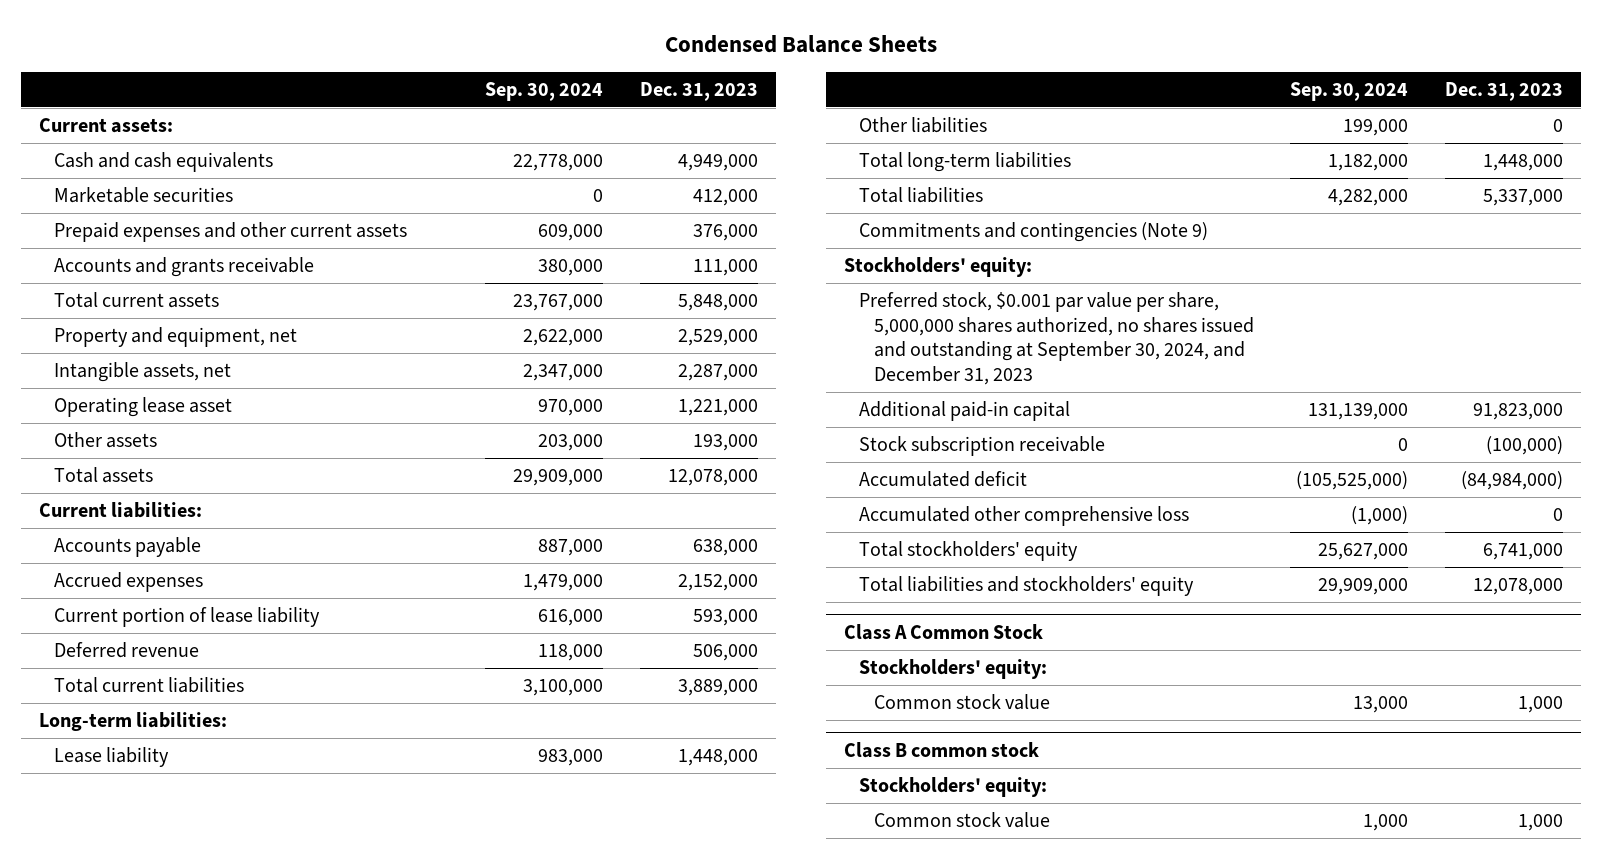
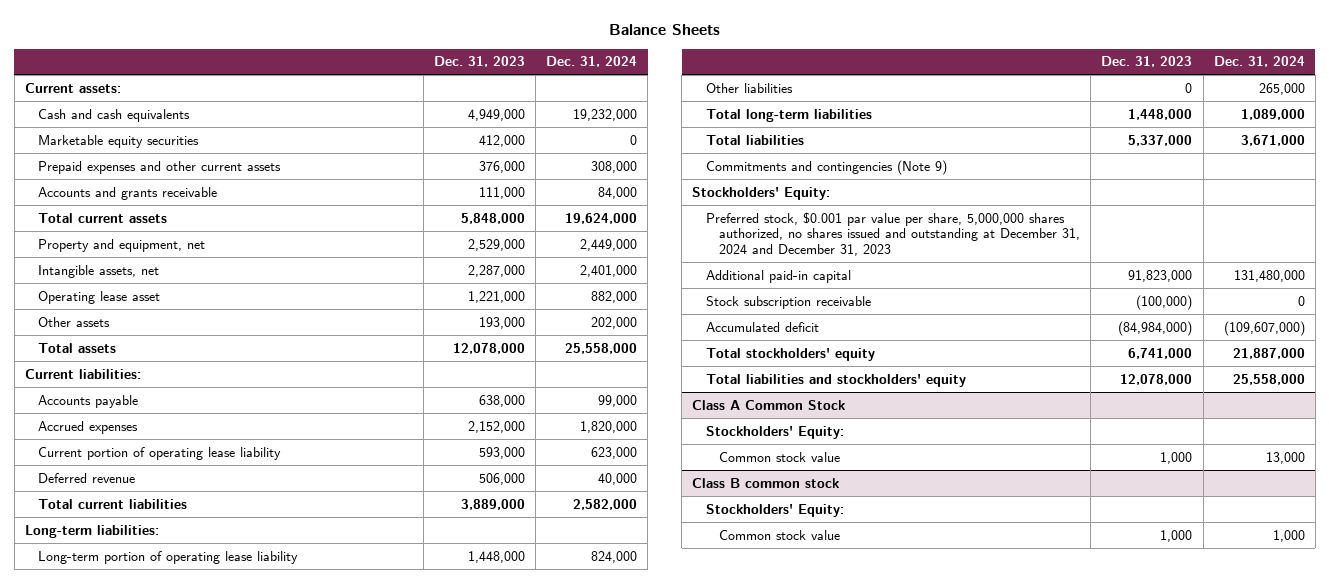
- Condensed Balance Sheets
+ Balance Sheets
- | Sep. 30, 2024 | Dec. 31, 2023
+ | Dec. 31, 2023 | Dec. 31, 2024
- Marketable securities | 0 | 412,000
+ Marketable equity securities | 412,000 | 0
- Current portion of lease liability | 616,000 | 593,000
+ Current portion of operating lease liability | 593,000 | 623,000
- Lease liability | 983,000 | 1,448,000
+ Long-term portion of operating lease liability | 1,448,000 | 824,000
- Stockholders' equity:
- Preferred stock, $0.001 par value per share, 5,000,000 shares authorized, no shares issued and outstanding at September 30, 2024, and December 31, 2023
+ Stockholders' Equity:
+ Preferred stock, $0.001 par value per share, 5,000,000 shares authorized, no shares issued and outstanding at December 31, 2024 and December 31, 2023
- Accumulated other comprehensive loss | (1,000) | 0
@ Class A Common Stock
- Stockholders' equity:
+ Stockholders' Equity:
@ Class B common stock
- Stockholders' equity:
+ Stockholders' Equity:

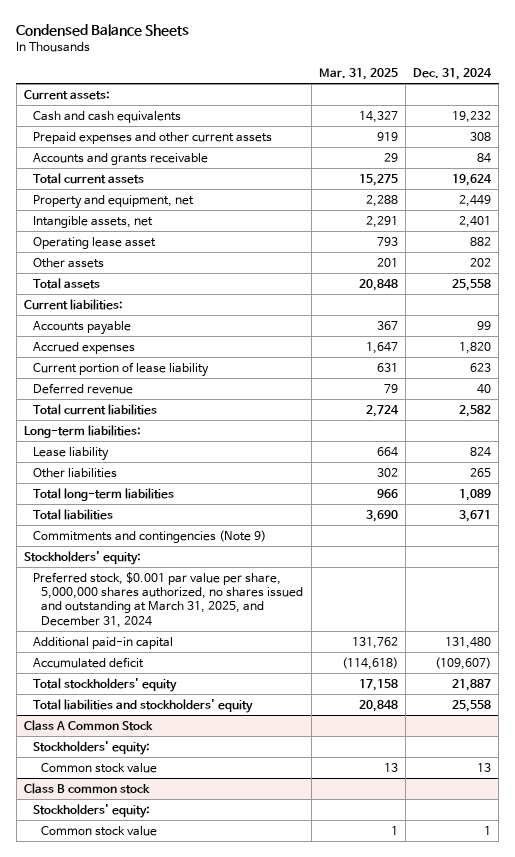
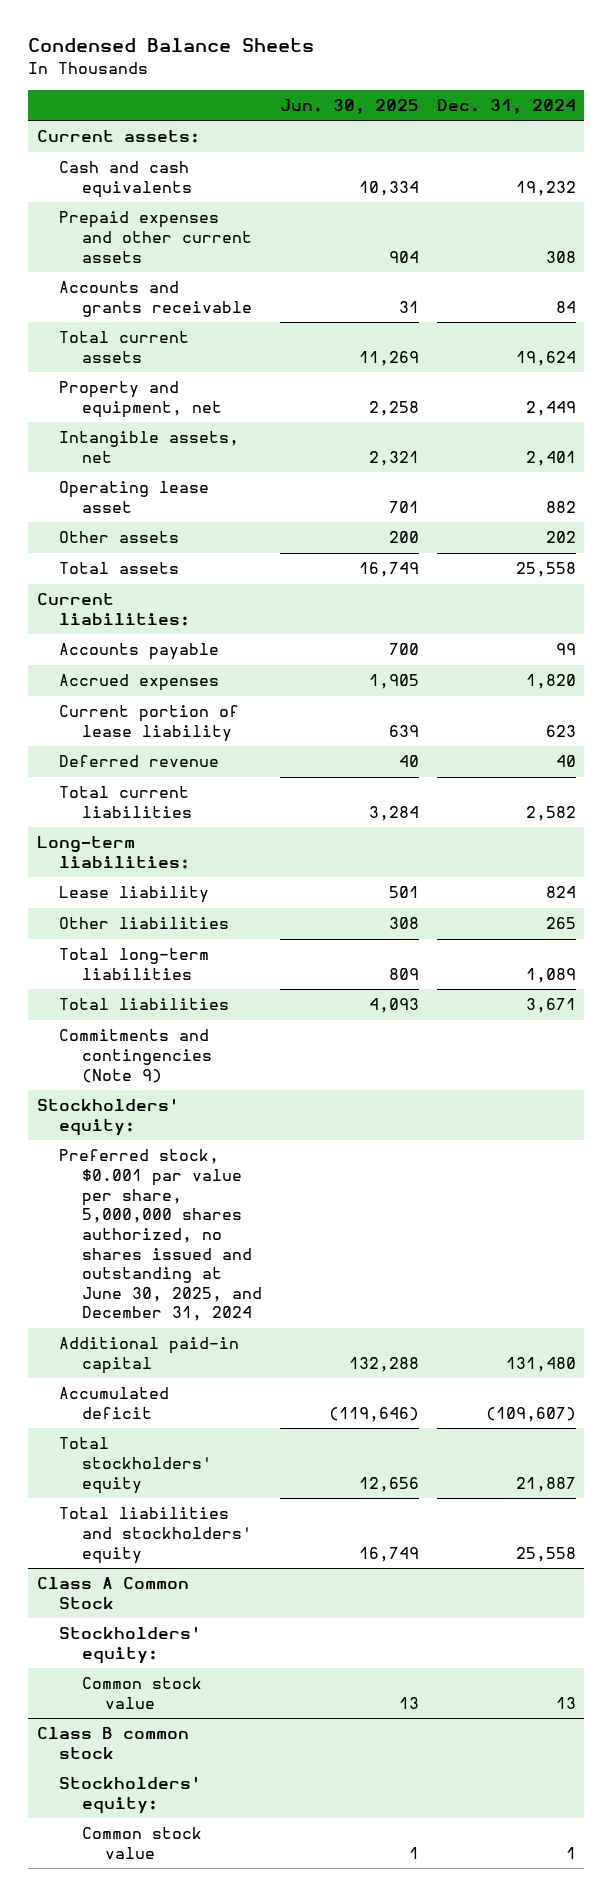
- | Mar. 31, 2025 | Dec. 31, 2024
+ | Jun. 30, 2025 | Dec. 31, 2024
- Preferred stock, $0.001 par value per share, 5,000,000 shares authorized, no shares issued and outstanding at March 31, 2025, and December 31, 2024
+ Preferred stock, $0.001 par value per share, 5,000,000 shares authorized, no shares issued and outstanding at June 30, 2025, and December 31, 2024

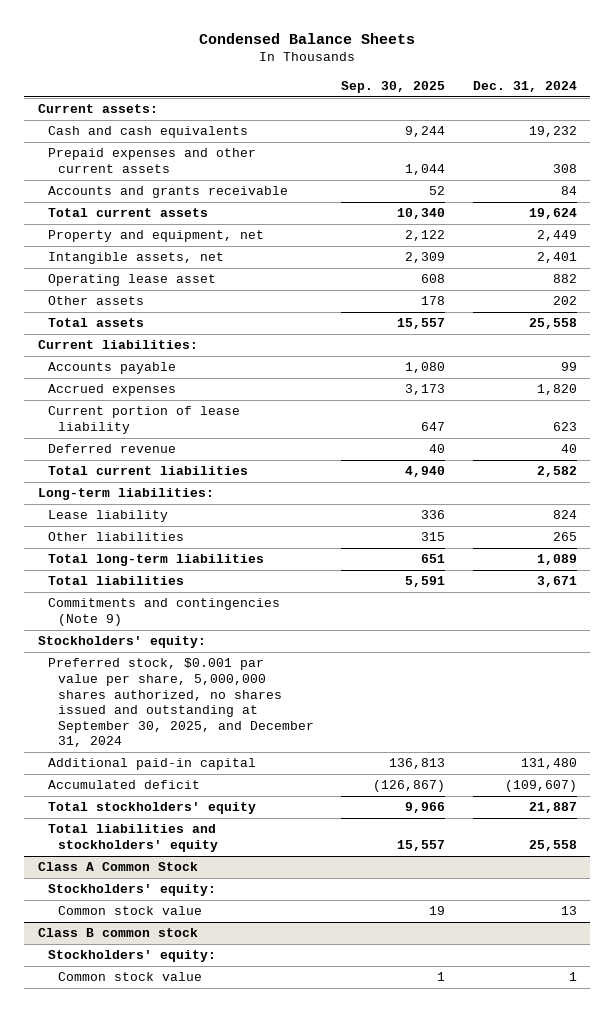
- | Jun. 30, 2025 | Dec. 31, 2024
+ | Sep. 30, 2025 | Dec. 31, 2024
- Preferred stock, $0.001 par value per share, 5,000,000 shares authorized, no shares issued and outstanding at June 30, 2025, and December 31, 2024
+ Preferred stock, $0.001 par value per share, 5,000,000 shares authorized, no shares issued and outstanding at September 30, 2025, and December 31, 2024

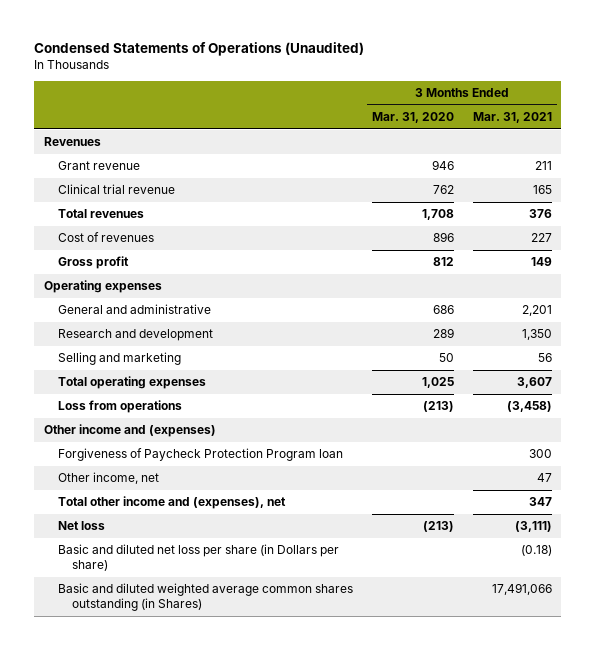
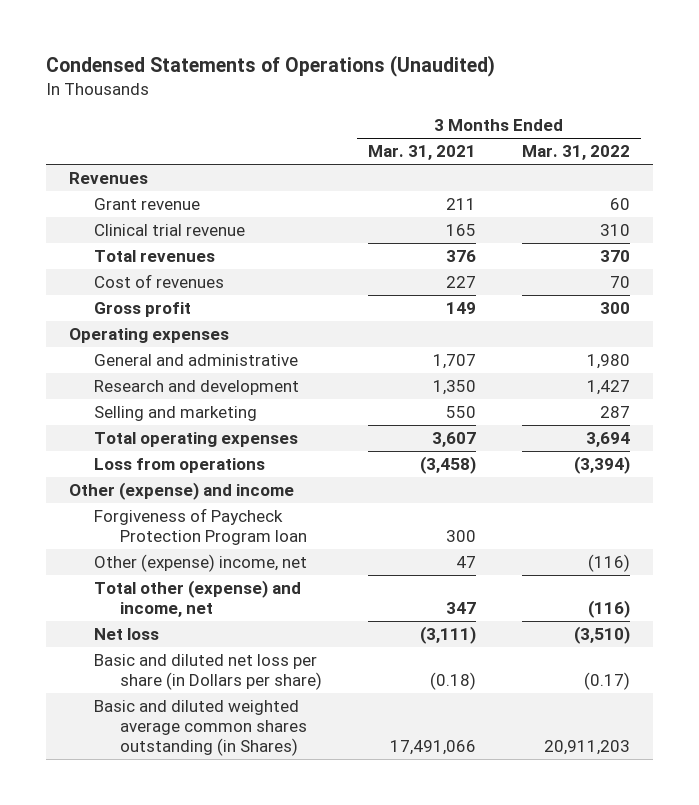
- | 3 Months Ended Mar. 31, 2020 | 3 Months Ended Mar. 31, 2021
+ | 3 Months Ended Mar. 31, 2021 | 3 Months Ended Mar. 31, 2022
- General and administrative | 686 | 2,201
+ General and administrative | 1,707 | 1,980
- Selling and marketing | 50 | 56
+ Selling and marketing | 550 | 287
- Other income and (expenses)
+ Other (expense) and income
- Other income, net | | 47
- Total other income and (expenses), net | | 347
+ Other (expense) income, net | 47 | (116)
+ Total other (expense) and income, net | 347 | (116)

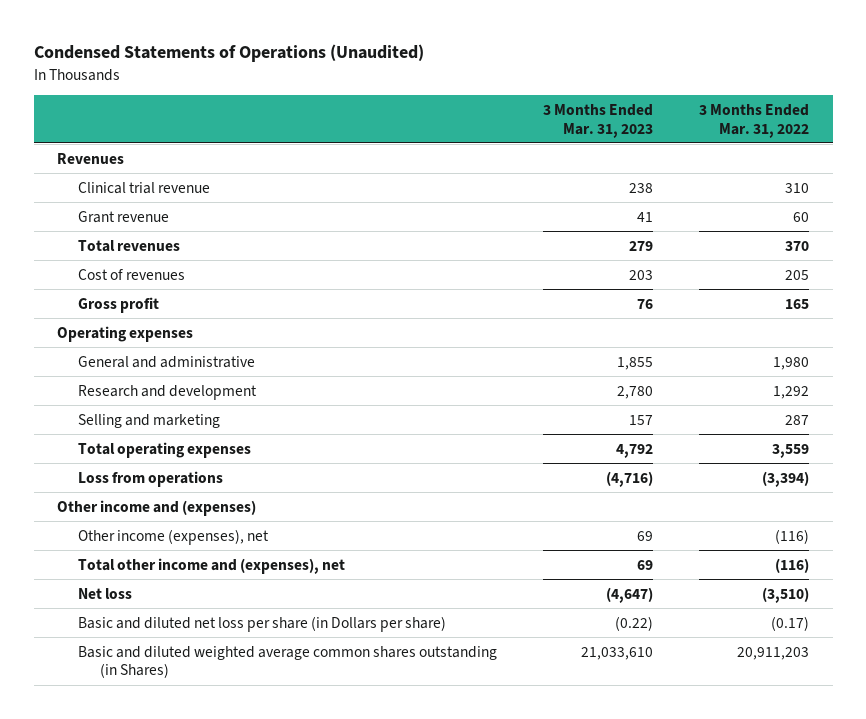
- | 3 Months Ended Mar. 31, 2021 | 3 Months Ended Mar. 31, 2022
+ | 3 Months Ended Mar. 31, 2023 | 3 Months Ended Mar. 31, 2022
moved down: Grant revenue | 41 | 60
- Cost of revenues | 227 | 70
- Gross profit | 149 | 300
+ Cost of revenues | 203 | 205
+ Gross profit | 76 | 165
- Research and development | 1,350 | 1,427
+ Research and development | 2,780 | 1,292
- Total operating expenses | 3,607 | 3,694
+ Total operating expenses | 4,792 | 3,559
- Other (expense) and income
- Forgiveness of Paycheck Protection Program loan | 300 |
- Other (expense) income, net | 47 | (116)
- Total other (expense) and income, net | 347 | (116)
+ Other income and (expenses)
+ Other income (expenses), net | 69 | (116)
+ Total other income and (expenses), net | 69 | (116)

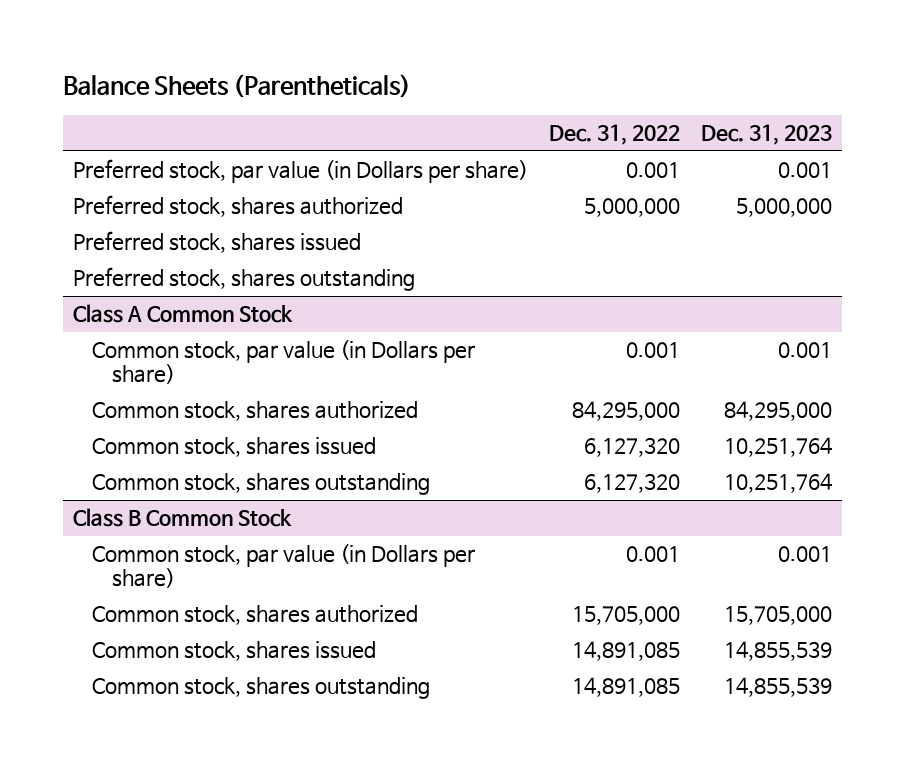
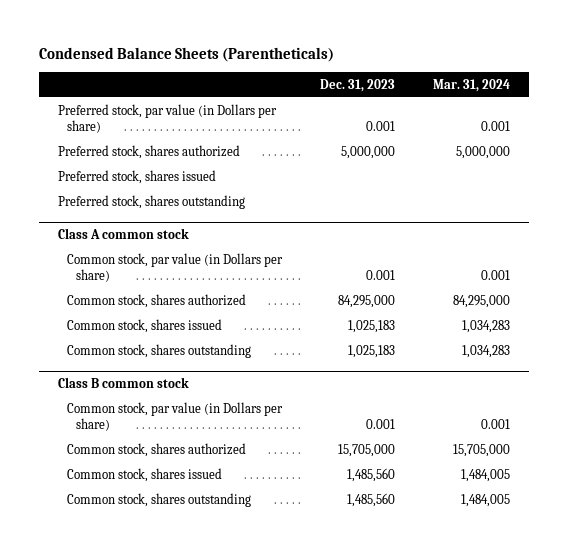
- Balance Sheets (Parentheticals)
+ Condensed Balance Sheets (Parentheticals)
- | Dec. 31, 2022 | Dec. 31, 2023
+ | Dec. 31, 2023 | Mar. 31, 2024
- Class A Common Stock
+ Class A common stock
- Common stock, shares issued | 6,127,320 | 10,251,764
- Common stock, shares outstanding | 6,127,320 | 10,251,764
- Class B Common Stock
+ Common stock, shares issued | 1,025,183 | 1,034,283
+ Common stock, shares outstanding | 1,025,183 | 1,034,283
+ Class B common stock
- Common stock, shares issued | 14,891,085 | 14,855,539
- Common stock, shares outstanding | 14,891,085 | 14,855,539
+ Common stock, shares issued | 1,485,560 | 1,484,005
+ Common stock, shares outstanding | 1,485,560 | 1,484,005

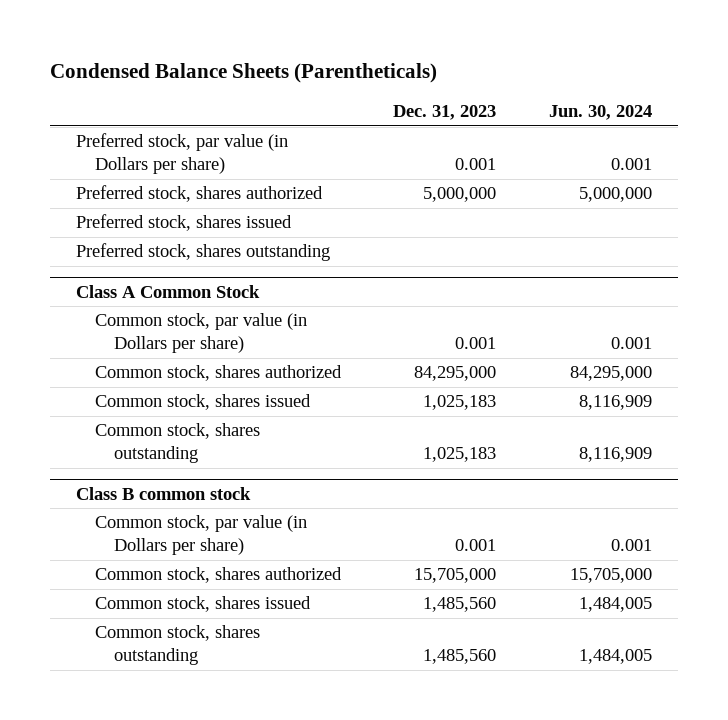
- | Dec. 31, 2023 | Mar. 31, 2024
+ | Dec. 31, 2023 | Jun. 30, 2024
- Class A common stock
+ Class A Common Stock

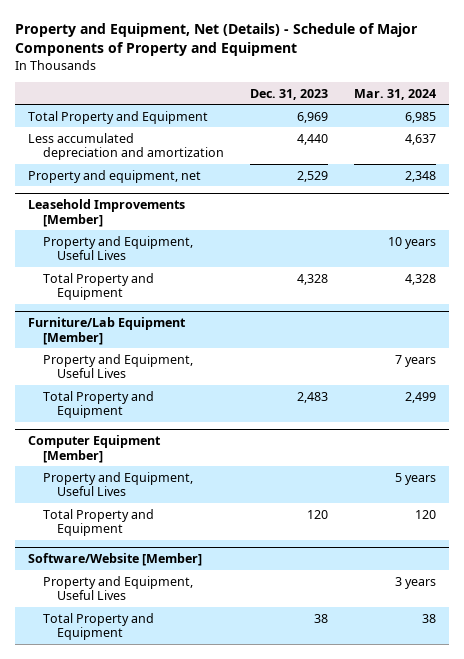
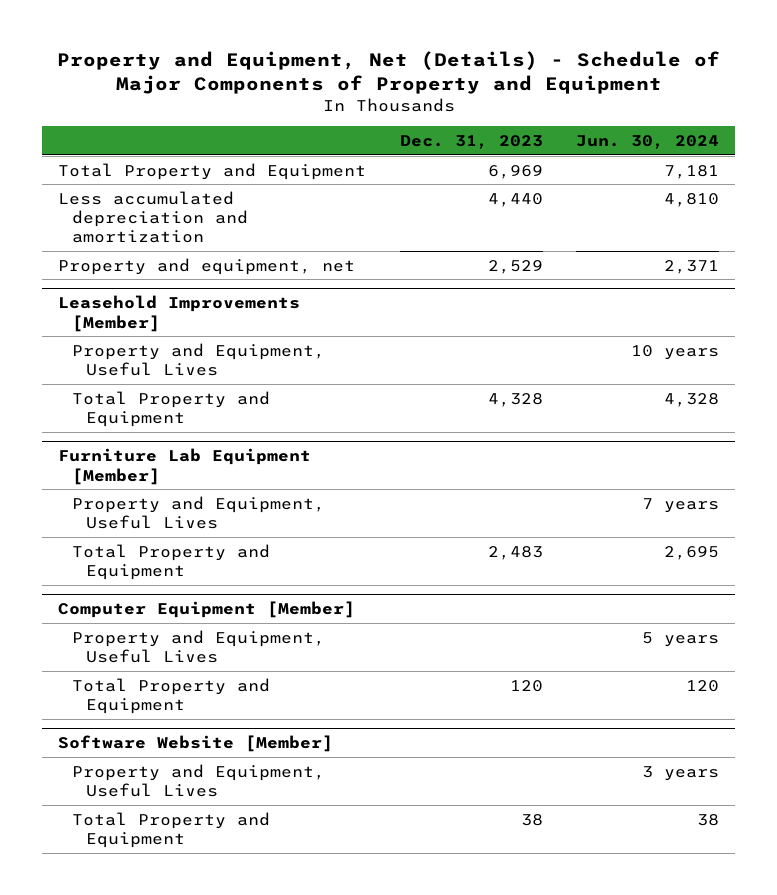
- | Dec. 31, 2023 | Mar. 31, 2024
+ | Dec. 31, 2023 | Jun. 30, 2024
- Furniture/Lab Equipment [Member]
+ Furniture Lab Equipment [Member]
- Software/Website [Member]
+ Software Website [Member]

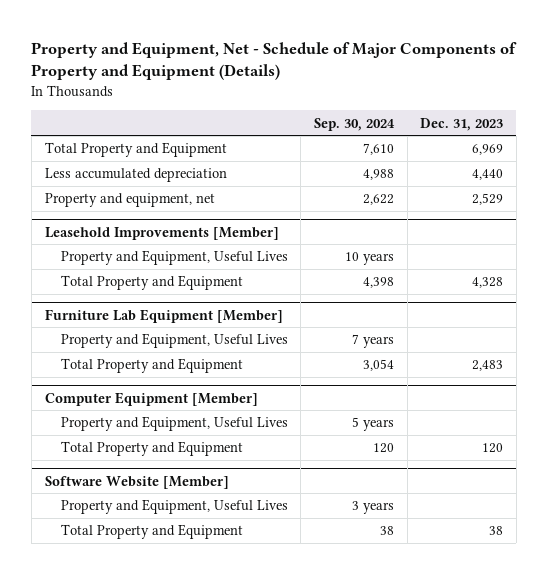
- Property and Equipment, Net (Details) - Schedule of Major Components of Property and Equipment
+ Property and Equipment, Net - Schedule of Major Components of Property and Equipment (Details)
- | Dec. 31, 2023 | Jun. 30, 2024
+ | Sep. 30, 2024 | Dec. 31, 2023
- Less accumulated depreciation and amortization | 4,440 | 4,810
+ Less accumulated depreciation | 4,988 | 4,440

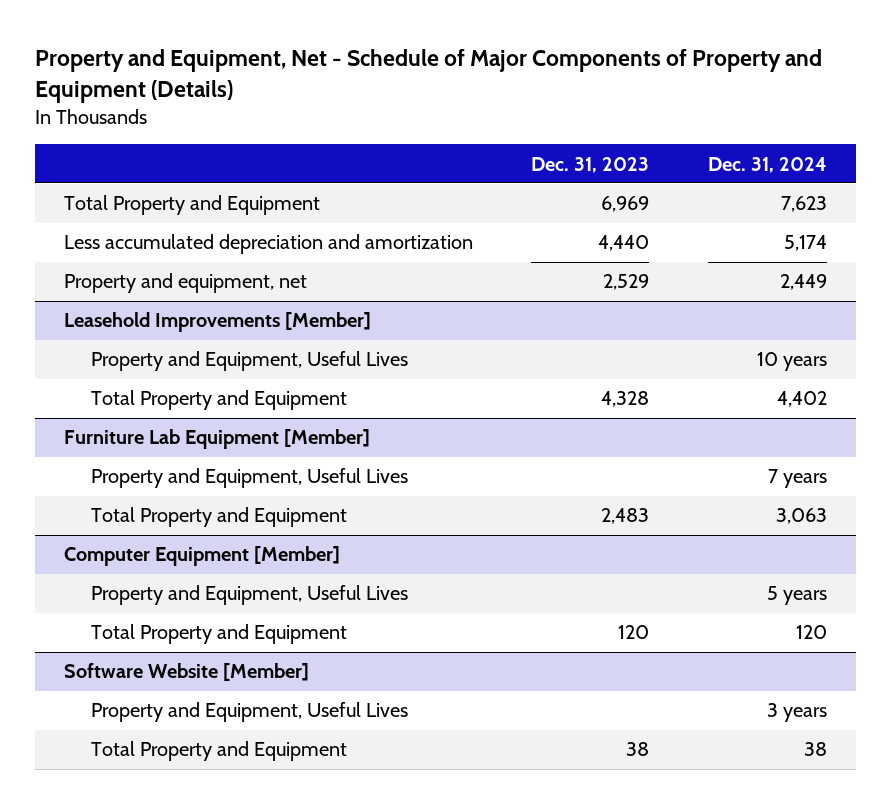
- | Sep. 30, 2024 | Dec. 31, 2023
+ | Dec. 31, 2023 | Dec. 31, 2024
- Less accumulated depreciation | 4,988 | 4,440
+ Less accumulated depreciation and amortization | 4,440 | 5,174

